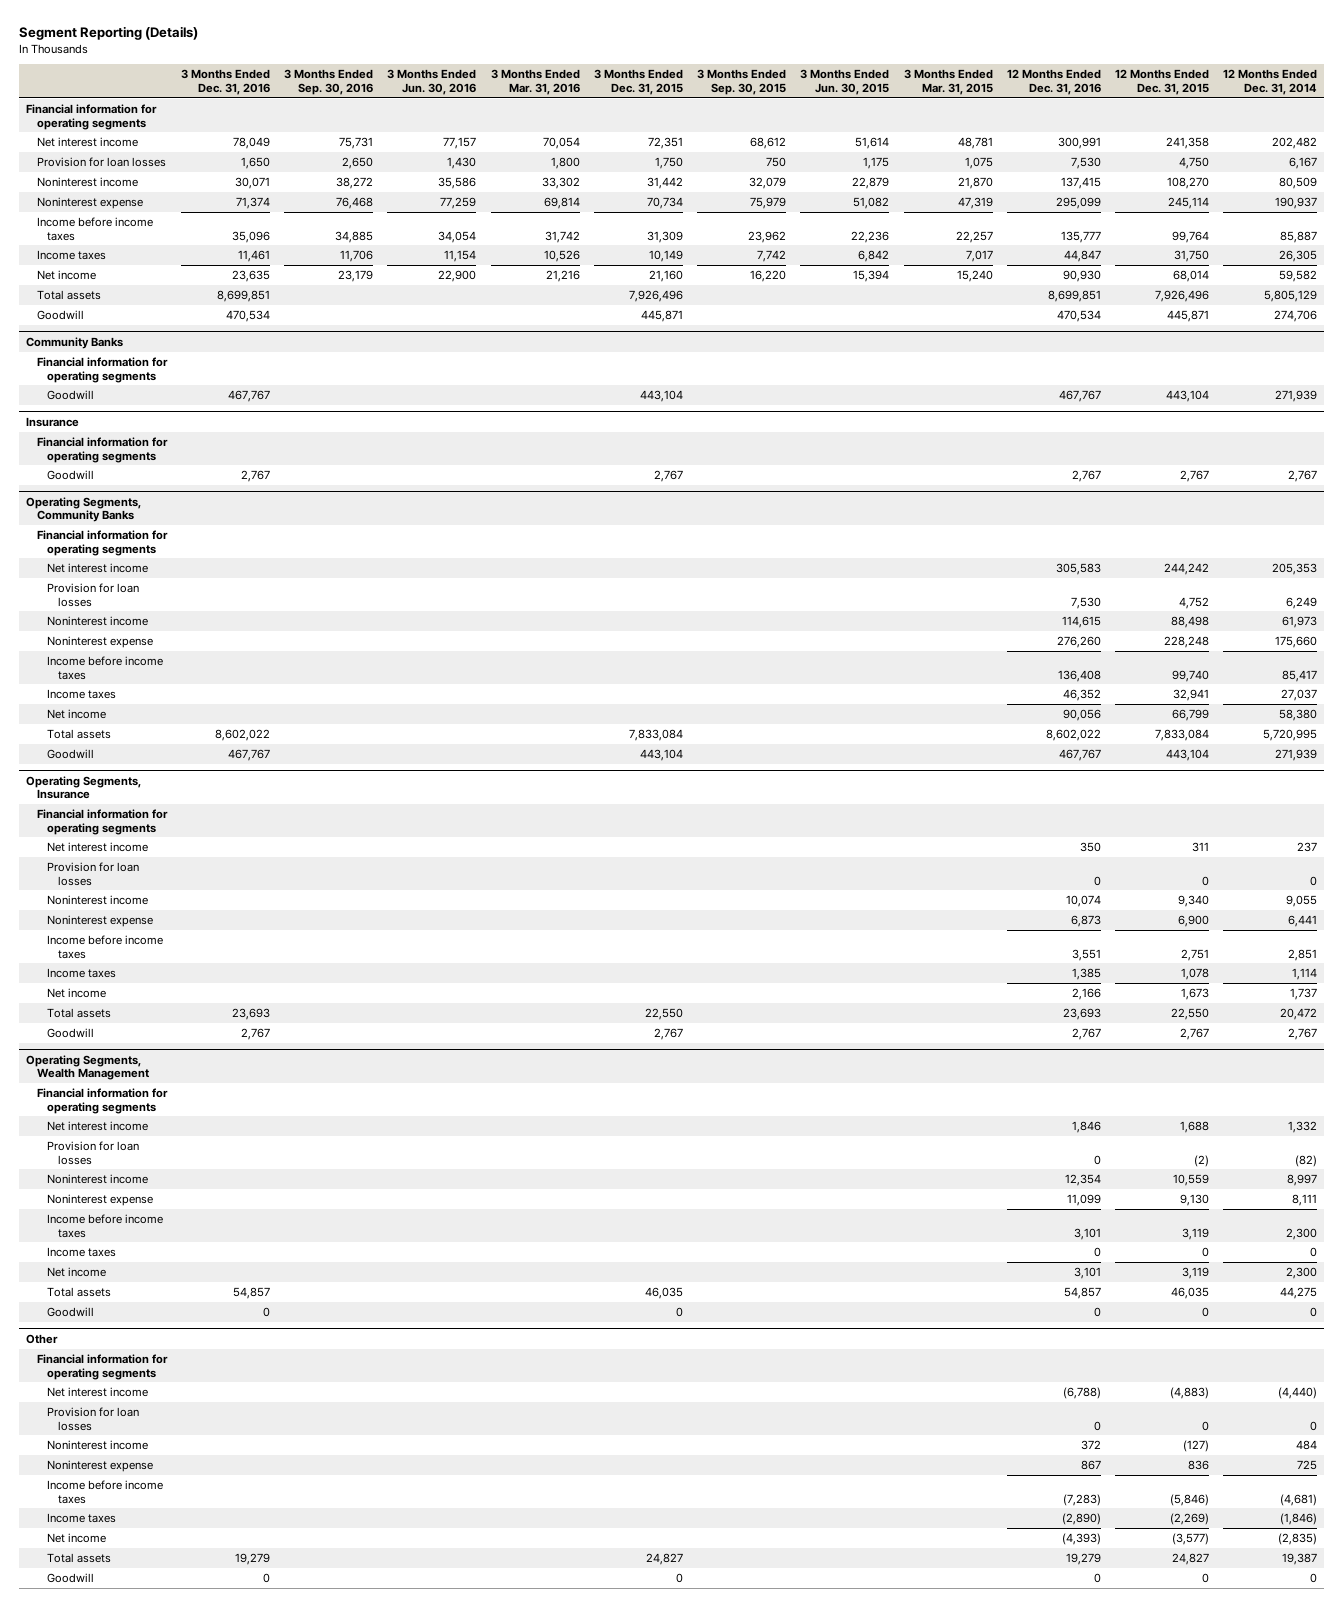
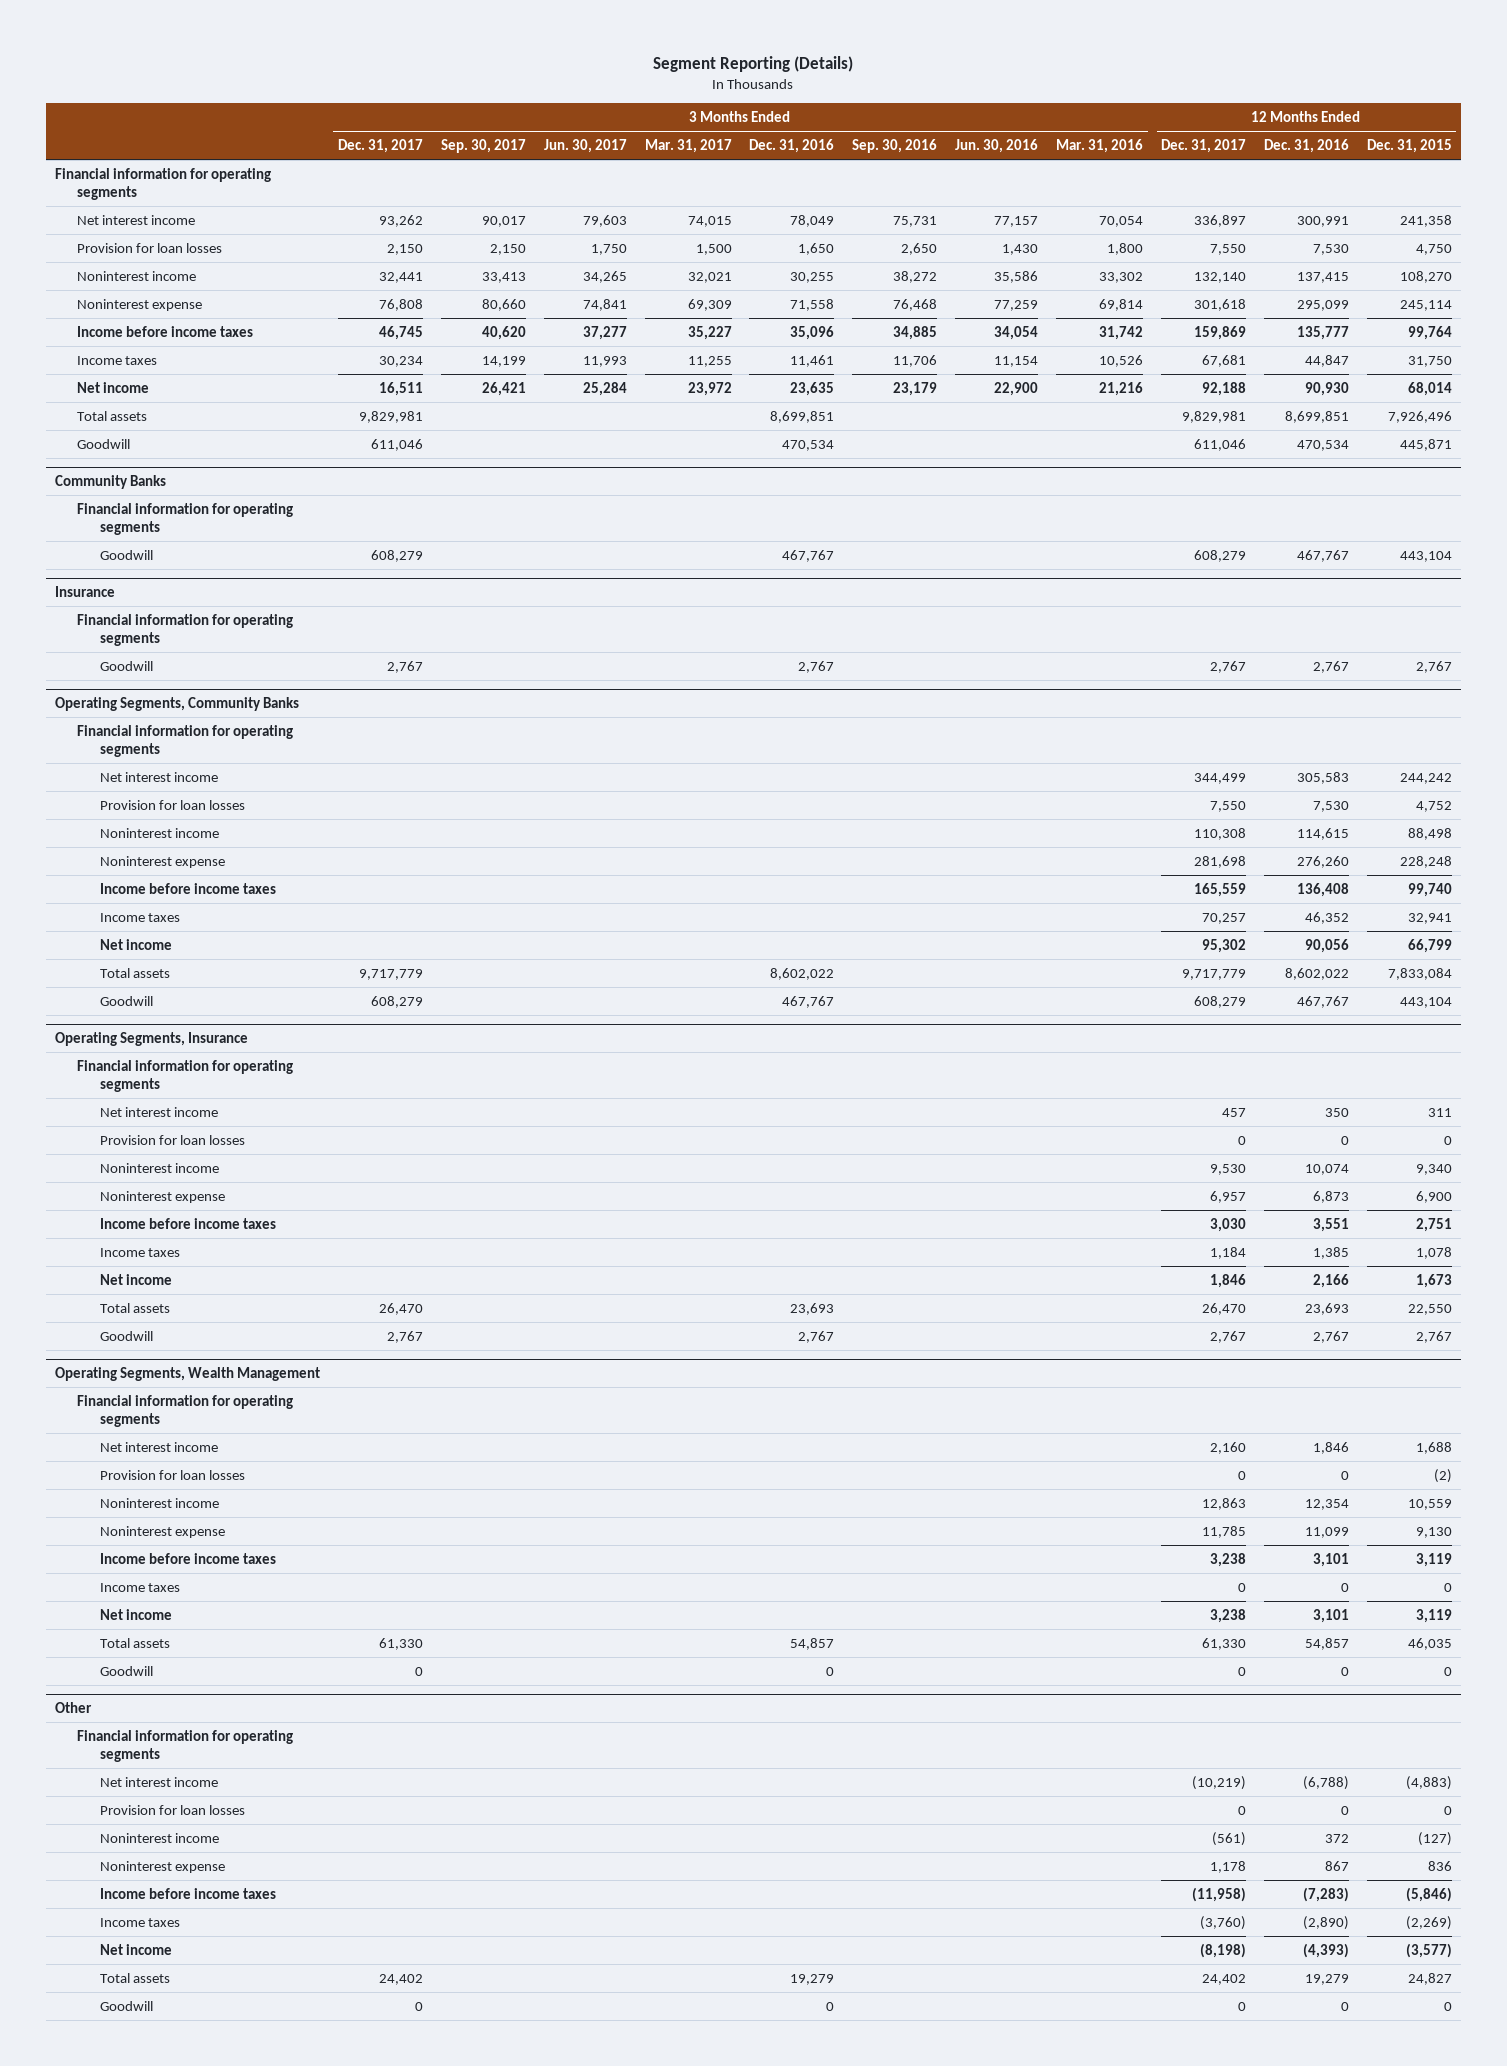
- | 3 Months Ended Dec. 31, 2016 | 3 Months Ended Sep. 30, 2016 | 3 Months Ended Jun. 30, 2016 | 3 Months Ended Mar. 31, 2016 | 3 Months Ended Dec. 31, 2015 | 3 Months Ended Sep. 30, 2015 | 3 Months Ended Jun. 30, 2015 | 3 Months Ended Mar. 31, 2015 | 12 Months Ended Dec. 31, 2016 | 12 Months Ended Dec. 31, 2015 | 12 Months Ended Dec. 31, 2014
+ | 3 Months Ended Dec. 31, 2017 | 3 Months Ended Sep. 30, 2017 | 3 Months Ended Jun. 30, 2017 | 3 Months Ended Mar. 31, 2017 | 3 Months Ended Dec. 31, 2016 | 3 Months Ended Sep. 30, 2016 | 3 Months Ended Jun. 30, 2016 | 3 Months Ended Mar. 31, 2016 | 12 Months Ended Dec. 31, 2017 | 12 Months Ended Dec. 31, 2016 | 12 Months Ended Dec. 31, 2015
- Noninterest income | 30,071 | 38,272 | 35,586 | 33,302 | 31,442 | 32,079 | 22,879 | 21,870 | 137,415 | 108,270 | 80,509
- Noninterest expense | 71,374 | 76,468 | 77,259 | 69,814 | 70,734 | 75,979 | 51,082 | 47,319 | 295,099 | 245,114 | 190,937
+ Noninterest income | 32,441 | 33,413 | 34,265 | 32,021 | 30,255 | 38,272 | 35,586 | 33,302 | 132,140 | 137,415 | 108,270
+ Noninterest expense | 76,808 | 80,660 | 74,841 | 69,309 | 71,558 | 76,468 | 77,259 | 69,814 | 301,618 | 295,099 | 245,114

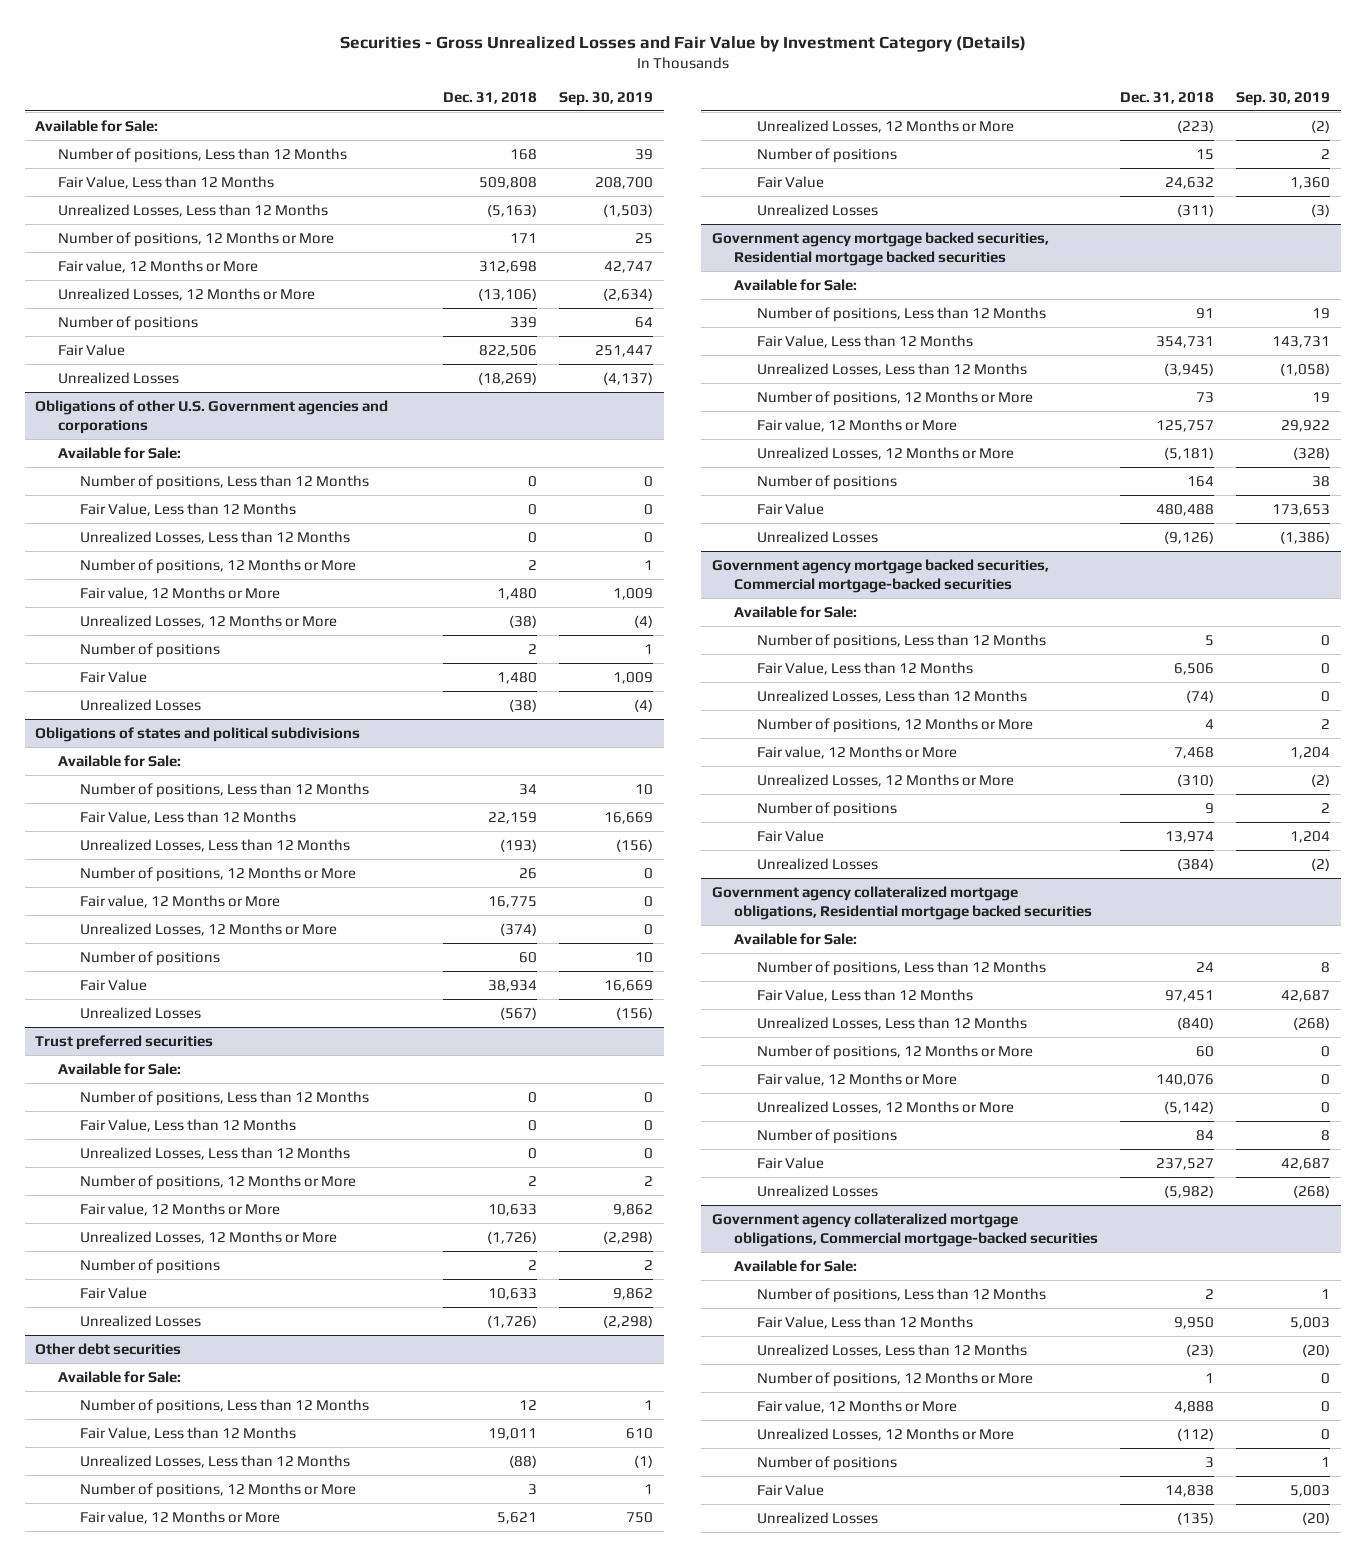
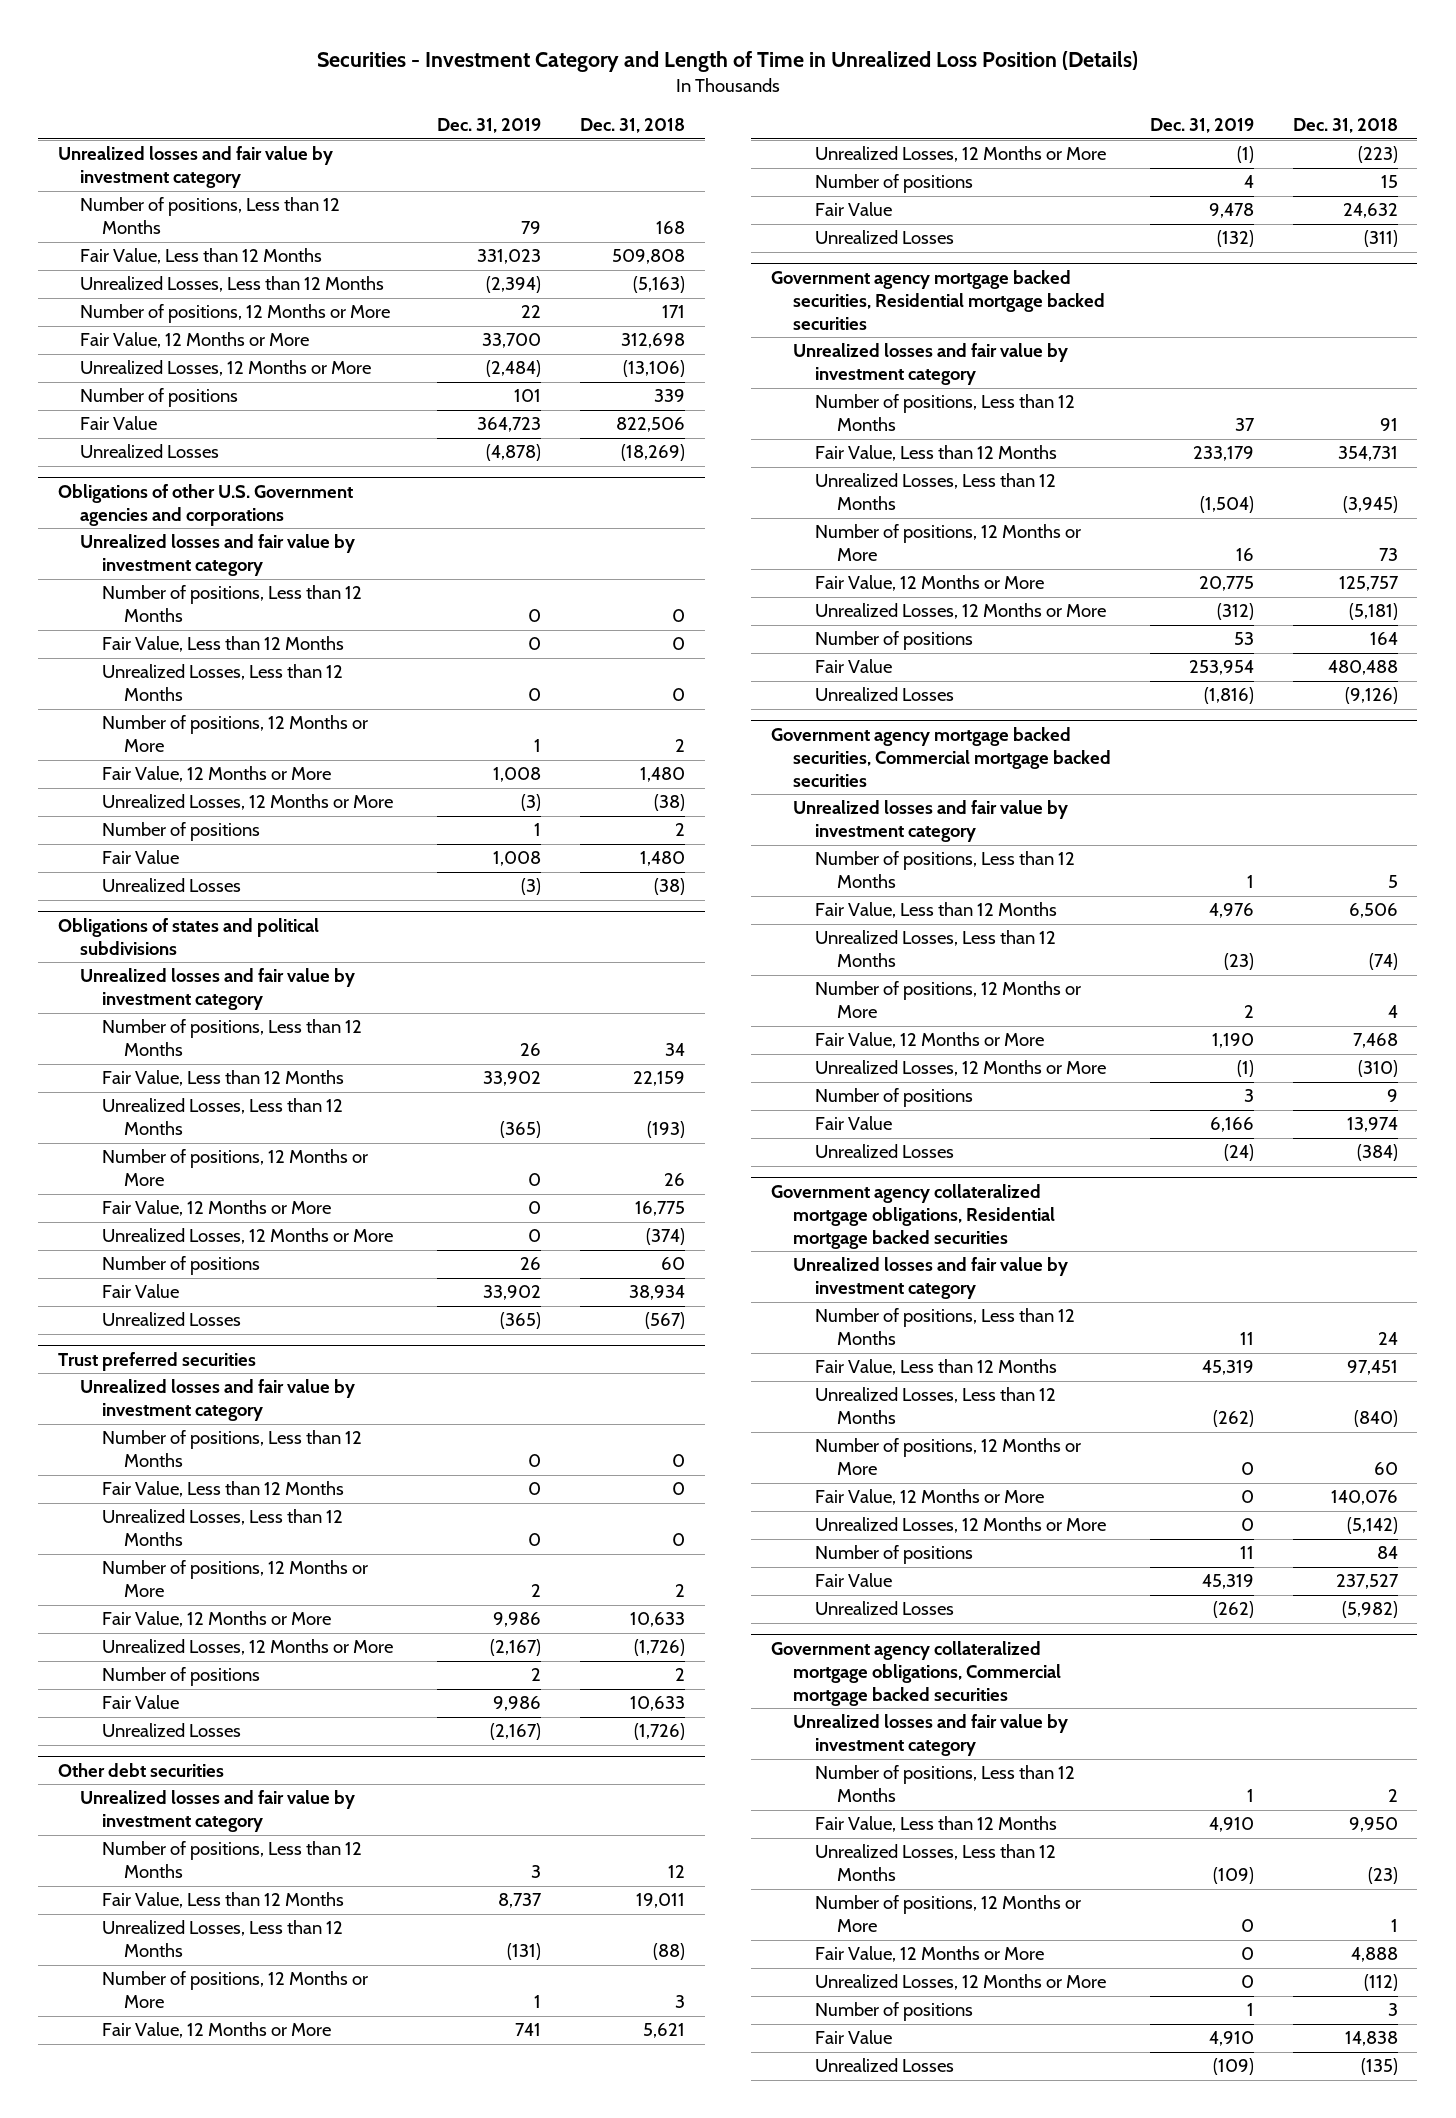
- Securities - Gross Unrealized Losses and Fair Value by Investment Category (Details)
+ Securities - Investment Category and Length of Time in Unrealized Loss Position (Details)
- | Dec. 31, 2018 | Sep. 30, 2019
+ | Dec. 31, 2019 | Dec. 31, 2018
- Available for Sale:
+ Unrealized losses and fair value by investment category
- Fair value, 12 Months or More | 312,698 | 42,747
+ Fair Value, 12 Months or More | 33,700 | 312,698
@ Obligations of other U.S. Government agencies and corporations
- Available for Sale:
+ Unrealized losses and fair value by investment category
- Fair value, 12 Months or More | 1,480 | 1,009
+ Fair Value, 12 Months or More | 1,008 | 1,480
@ Obligations of states and political subdivisions
- Available for Sale:
+ Unrealized losses and fair value by investment category
- Fair value, 12 Months or More | 16,775 | 0
+ Fair Value, 12 Months or More | 0 | 16,775
@ Trust preferred securities
- Available for Sale:
+ Unrealized losses and fair value by investment category
- Fair value, 12 Months or More | 10,633 | 9,862
+ Fair Value, 12 Months or More | 9,986 | 10,633
@ Other debt securities
- Available for Sale:
+ Unrealized losses and fair value by investment category
- Fair value, 12 Months or More | 5,621 | 750
+ Fair Value, 12 Months or More | 741 | 5,621
@ Government agency mortgage backed securities, Residential mortgage backed securities
- Available for Sale:
+ Unrealized losses and fair value by investment category
- Fair value, 12 Months or More | 125,757 | 29,922
+ Fair Value, 12 Months or More | 20,775 | 125,757
- Government agency mortgage backed securities, Commercial mortgage-backed securities
- Available for Sale:
+ Government agency mortgage backed securities, Commercial mortgage backed securities
+ Unrealized losses and fair value by investment category
- Fair value, 12 Months or More | 7,468 | 1,204
+ Fair Value, 12 Months or More | 1,190 | 7,468
@ Government agency collateralized mortgage obligations, Residential mortgage backed securities
- Available for Sale:
+ Unrealized losses and fair value by investment category
- Fair value, 12 Months or More | 140,076 | 0
+ Fair Value, 12 Months or More | 0 | 140,076
- Government agency collateralized mortgage obligations, Commercial mortgage-backed securities
- Available for Sale:
+ Government agency collateralized mortgage obligations, Commercial mortgage backed securities
+ Unrealized losses and fair value by investment category
- Fair value, 12 Months or More | 4,888 | 0
+ Fair Value, 12 Months or More | 0 | 4,888

